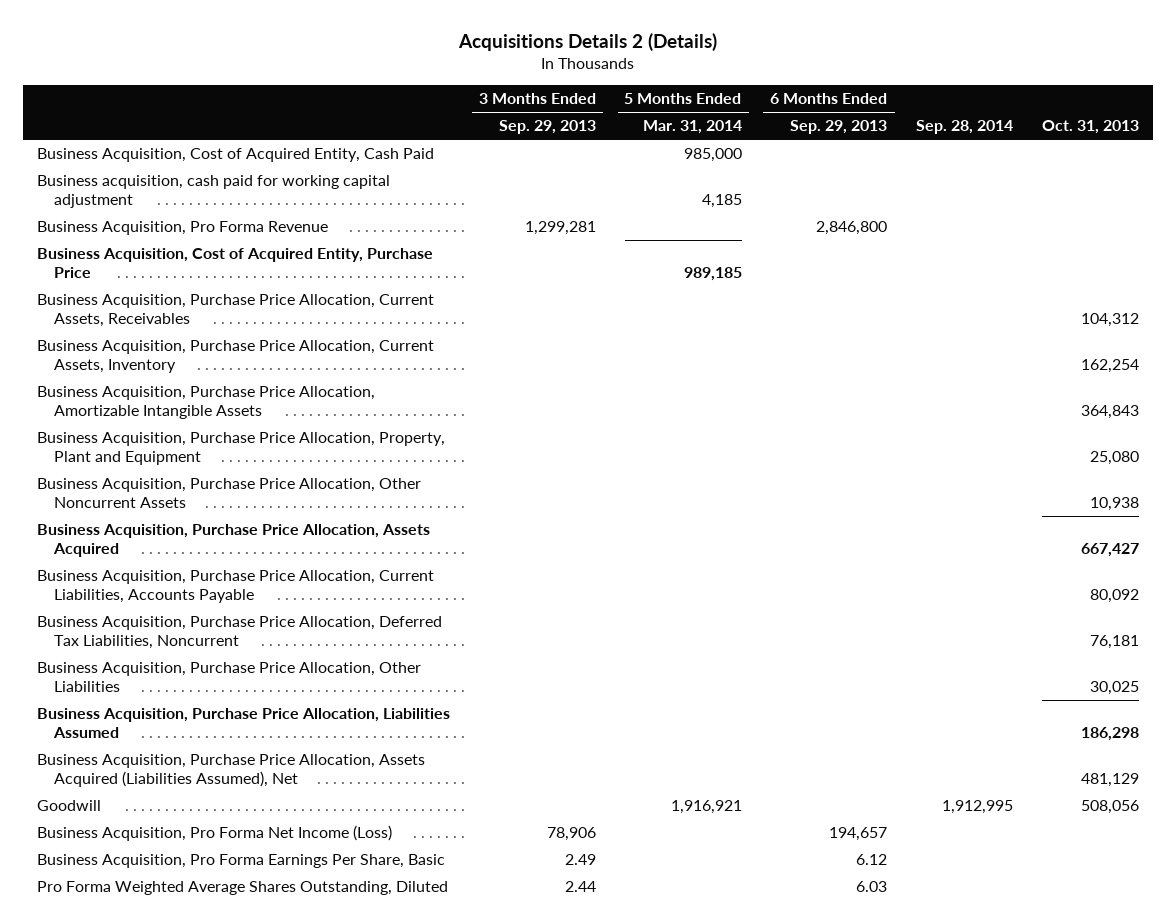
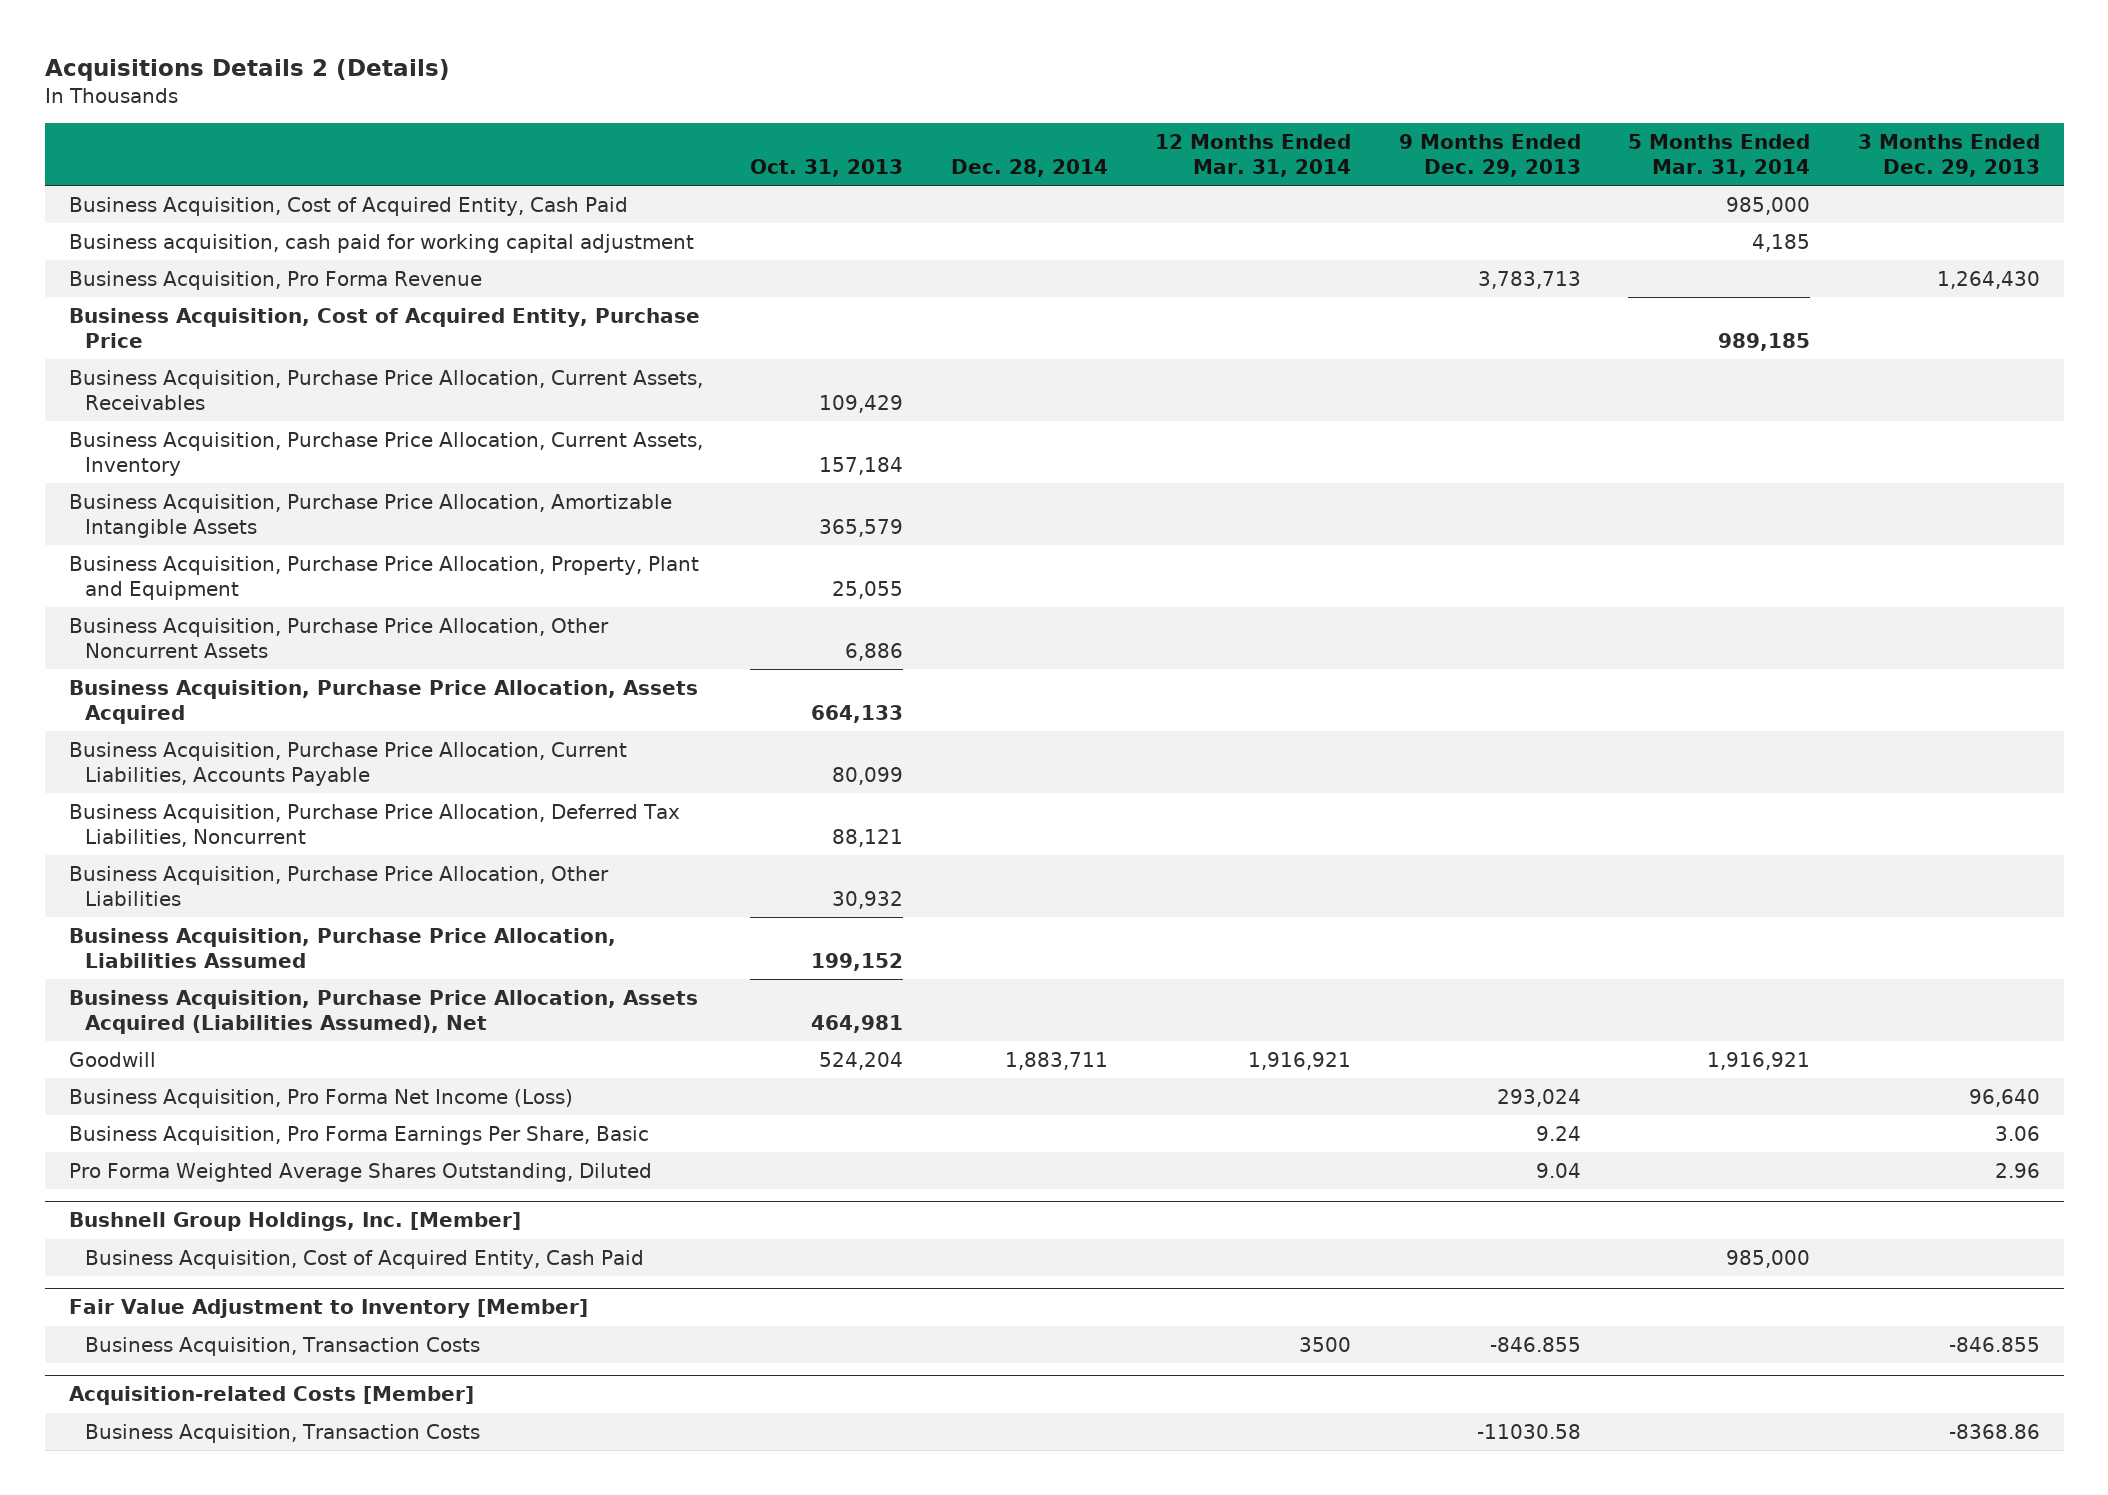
- | 3 Months Ended Sep. 29, 2013 | 5 Months Ended Mar. 31, 2014 | 6 Months Ended Sep. 29, 2013 | Sep. 28, 2014 | Oct. 31, 2013
+ | Oct. 31, 2013 | Dec. 28, 2014 | 12 Months Ended Mar. 31, 2014 | 9 Months Ended Dec. 29, 2013 | 5 Months Ended Mar. 31, 2014 | 3 Months Ended Dec. 29, 2013
- Business Acquisition, Purchase Price Allocation, Current Assets, Receivables | | | | | 104,312
- Business Acquisition, Purchase Price Allocation, Current Assets, Inventory | | | | | 162,254
- Business Acquisition, Purchase Price Allocation, Amortizable Intangible Assets | | | | | 364,843
- Business Acquisition, Purchase Price Allocation, Property, Plant and Equipment | | | | | 25,080
- Business Acquisition, Purchase Price Allocation, Other Noncurrent Assets | | | | | 10,938
- Business Acquisition, Purchase Price Allocation, Assets Acquired | | | | | 667,427
- Business Acquisition, Purchase Price Allocation, Current Liabilities, Accounts Payable | | | | | 80,092
- Business Acquisition, Purchase Price Allocation, Deferred Tax Liabilities, Noncurrent | | | | | 76,181
- Business Acquisition, Purchase Price Allocation, Other Liabilities | | | | | 30,025
- Business Acquisition, Purchase Price Allocation, Liabilities Assumed | | | | | 186,298
- Business Acquisition, Purchase Price Allocation, Assets Acquired (Liabilities Assumed), Net | | | | | 481,129
- Goodwill | | 1,916,921 | | 1,912,995 | 508,056
+ Business Acquisition, Purchase Price Allocation, Current Assets, Receivables | 109,429 | | | | |
+ Business Acquisition, Purchase Price Allocation, Current Assets, Inventory | 157,184 | | | | |
+ Business Acquisition, Purchase Price Allocation, Amortizable Intangible Assets | 365,579 | | | | |
+ Business Acquisition, Purchase Price Allocation, Property, Plant and Equipment | 25,055 | | | | |
+ Business Acquisition, Purchase Price Allocation, Other Noncurrent Assets | 6,886 | | | | |
+ Business Acquisition, Purchase Price Allocation, Assets Acquired | 664,133 | | | | |
+ Business Acquisition, Purchase Price Allocation, Current Liabilities, Accounts Payable | 80,099 | | | | |
+ Business Acquisition, Purchase Price Allocation, Deferred Tax Liabilities, Noncurrent | 88,121 | | | | |
+ Business Acquisition, Purchase Price Allocation, Other Liabilities | 30,932 | | | | |
+ Business Acquisition, Purchase Price Allocation, Liabilities Assumed | 199,152 | | | | |
+ Business Acquisition, Purchase Price Allocation, Assets Acquired (Liabilities Assumed), Net | 464,981 | | | | |
+ Goodwill | 524,204 | 1,883,711 | 1,916,921 | | 1,916,921 |
+ Bushnell Group Holdings, Inc. [Member]
+ Business Acquisition, Cost of Acquired Entity, Cash Paid | | | | | 985,000 |
+ Fair Value Adjustment to Inventory [Member]
+ Business Acquisition, Transaction Costs | | | 3500 | -846.855 | | -846.855
+ Acquisition-related Costs [Member]
+ Business Acquisition, Transaction Costs | | | | -11030.58 | | -8368.86

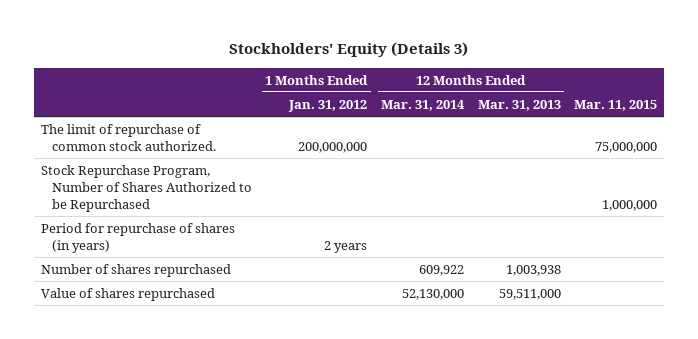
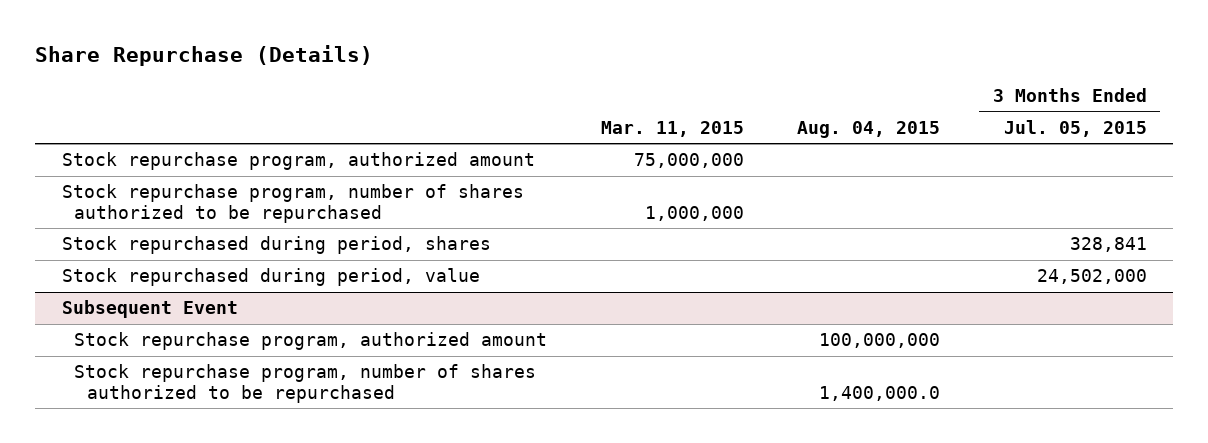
- Stockholders' Equity (Details 3)
+ Share Repurchase (Details)
- | 1 Months Ended Jan. 31, 2012 | 12 Months Ended Mar. 31, 2014 | 12 Months Ended Mar. 31, 2013 | Mar. 11, 2015
+ | Mar. 11, 2015 | Aug. 04, 2015 | 3 Months Ended Jul. 05, 2015
- The limit of repurchase of common stock authorized. | 200,000,000 | | | 75,000,000
- Stock Repurchase Program, Number of Shares Authorized to be Repurchased | | | | 1,000,000
- Period for repurchase of shares (in years) | 2 years | | |
- Number of shares repurchased | | 609,922 | 1,003,938 |
- Value of shares repurchased | | 52,130,000 | 59,511,000 |
+ Stock repurchase program, authorized amount | 75,000,000 | |
+ Stock repurchase program, number of shares authorized to be repurchased | 1,000,000 | |
+ Stock repurchased during period, shares | | | 328,841
+ Stock repurchased during period, value | | | 24,502,000
+ Subsequent Event
+ Stock repurchase program, authorized amount | | 100,000,000 |
+ Stock repurchase program, number of shares authorized to be repurchased | | 1,400,000.0 |

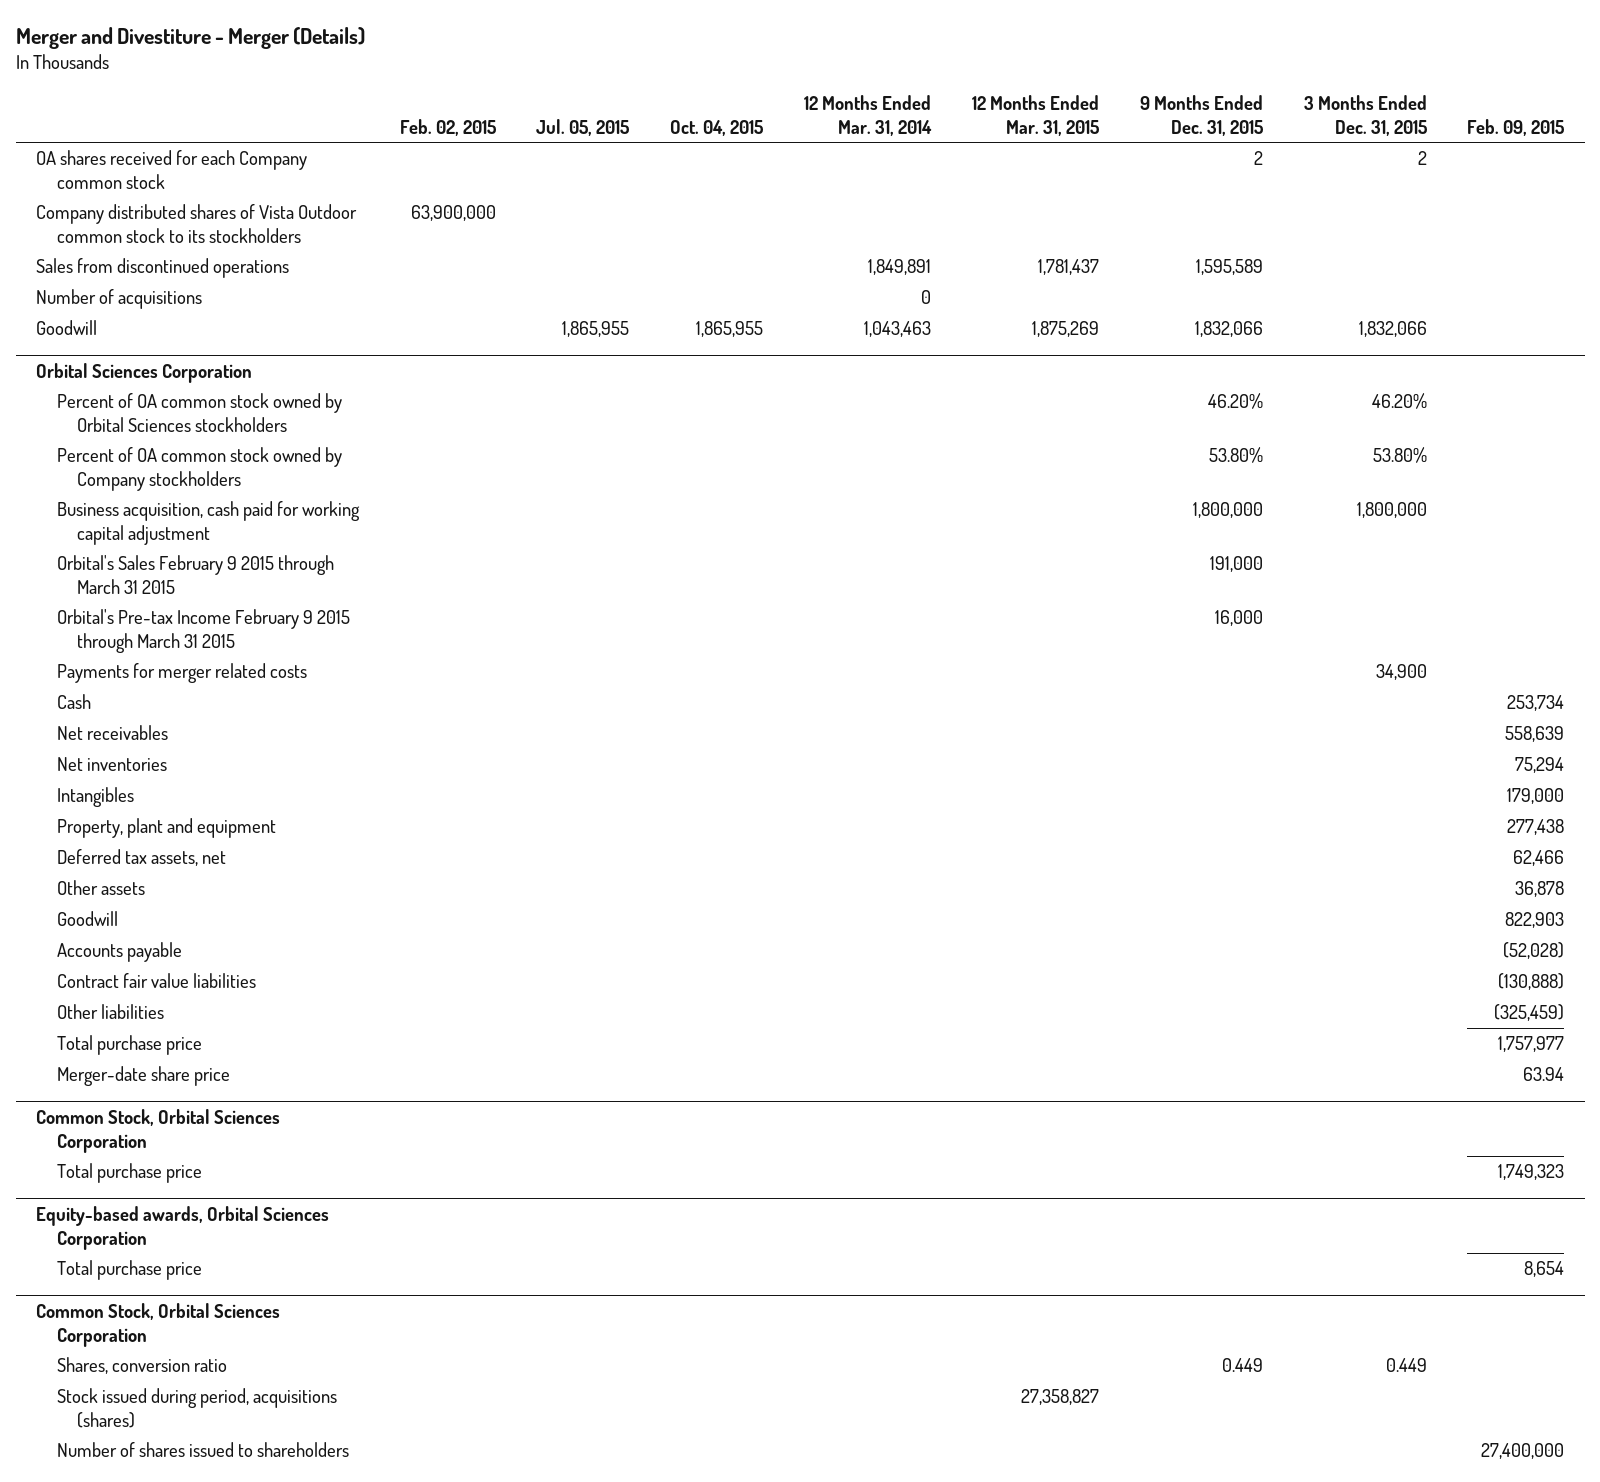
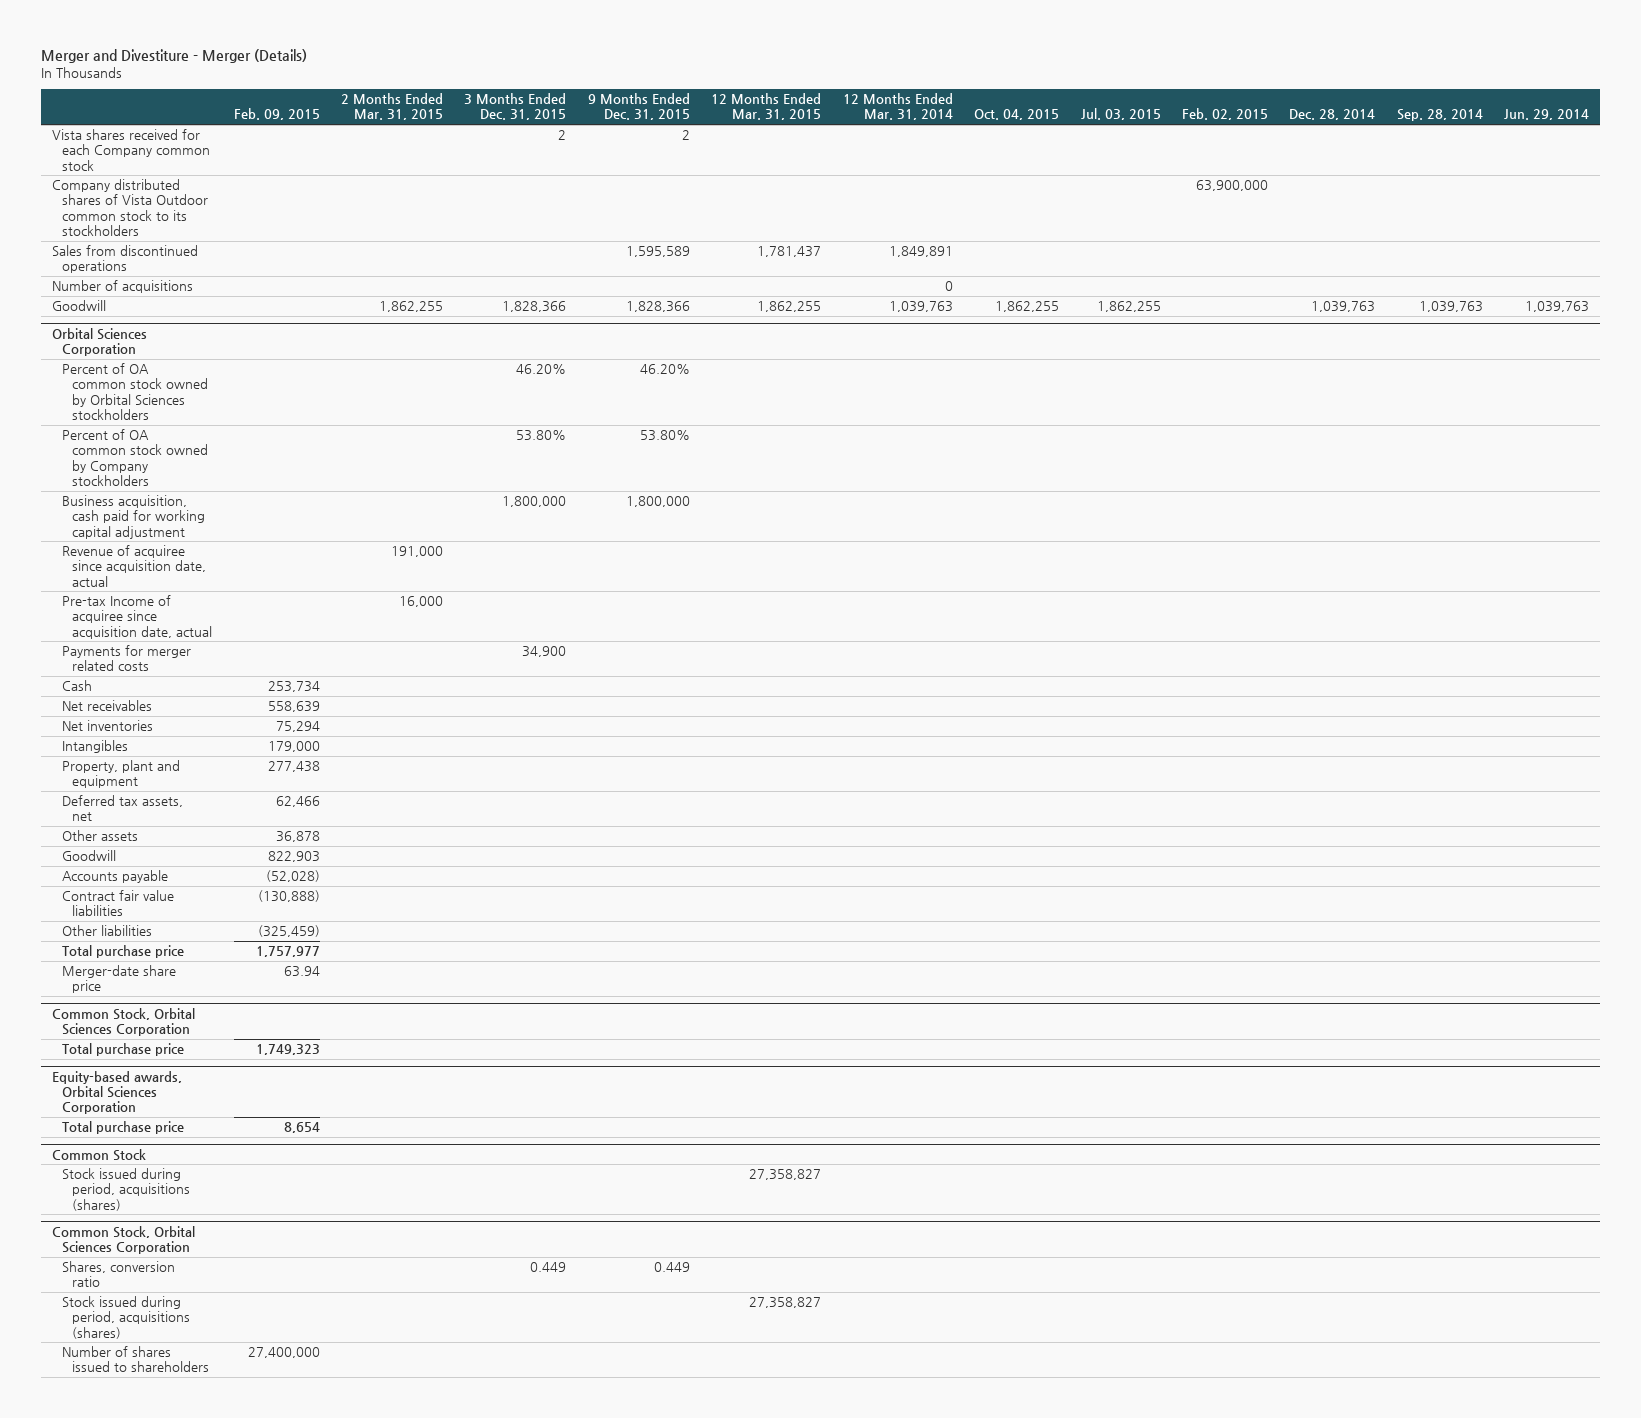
- | Feb. 02, 2015 | Jul. 05, 2015 | Oct. 04, 2015 | 12 Months Ended Mar. 31, 2014 | 12 Months Ended Mar. 31, 2015 | 9 Months Ended Dec. 31, 2015 | 3 Months Ended Dec. 31, 2015 | Feb. 09, 2015
+ | Feb. 09, 2015 | 2 Months Ended Mar. 31, 2015 | 3 Months Ended Dec. 31, 2015 | 9 Months Ended Dec. 31, 2015 | 12 Months Ended Mar. 31, 2015 | 12 Months Ended Mar. 31, 2014 | Oct. 04, 2015 | Jul. 03, 2015 | Feb. 02, 2015 | Dec. 28, 2014 | Sep. 28, 2014 | Jun. 29, 2014
- OA shares received for each Company common stock | | | | | | 2 | 2 |
+ Vista shares received for each Company common stock | | | 2 | 2 | | | | | | | |
- Goodwill | | 1,865,955 | 1,865,955 | 1,043,463 | 1,875,269 | 1,832,066 | 1,832,066 |
+ Goodwill | | 1,862,255 | 1,828,366 | 1,828,366 | 1,862,255 | 1,039,763 | 1,862,255 | 1,862,255 | | 1,039,763 | 1,039,763 | 1,039,763
@ Orbital Sciences Corporation
- Orbital's Sales February 9 2015 through March 31 2015 | | | | | | 191,000 | |
- Orbital's Pre-tax Income February 9 2015 through March 31 2015 | | | | | | 16,000 | |
+ Revenue of acquiree since acquisition date, actual | | 191,000 | | | | | | | | | |
+ Pre-tax Income of acquiree since acquisition date, actual | | 16,000 | | | | | | | | | |
+ Common Stock
+ Stock issued during period, acquisitions (shares) | | | | | 27,358,827 | | | | | | |

